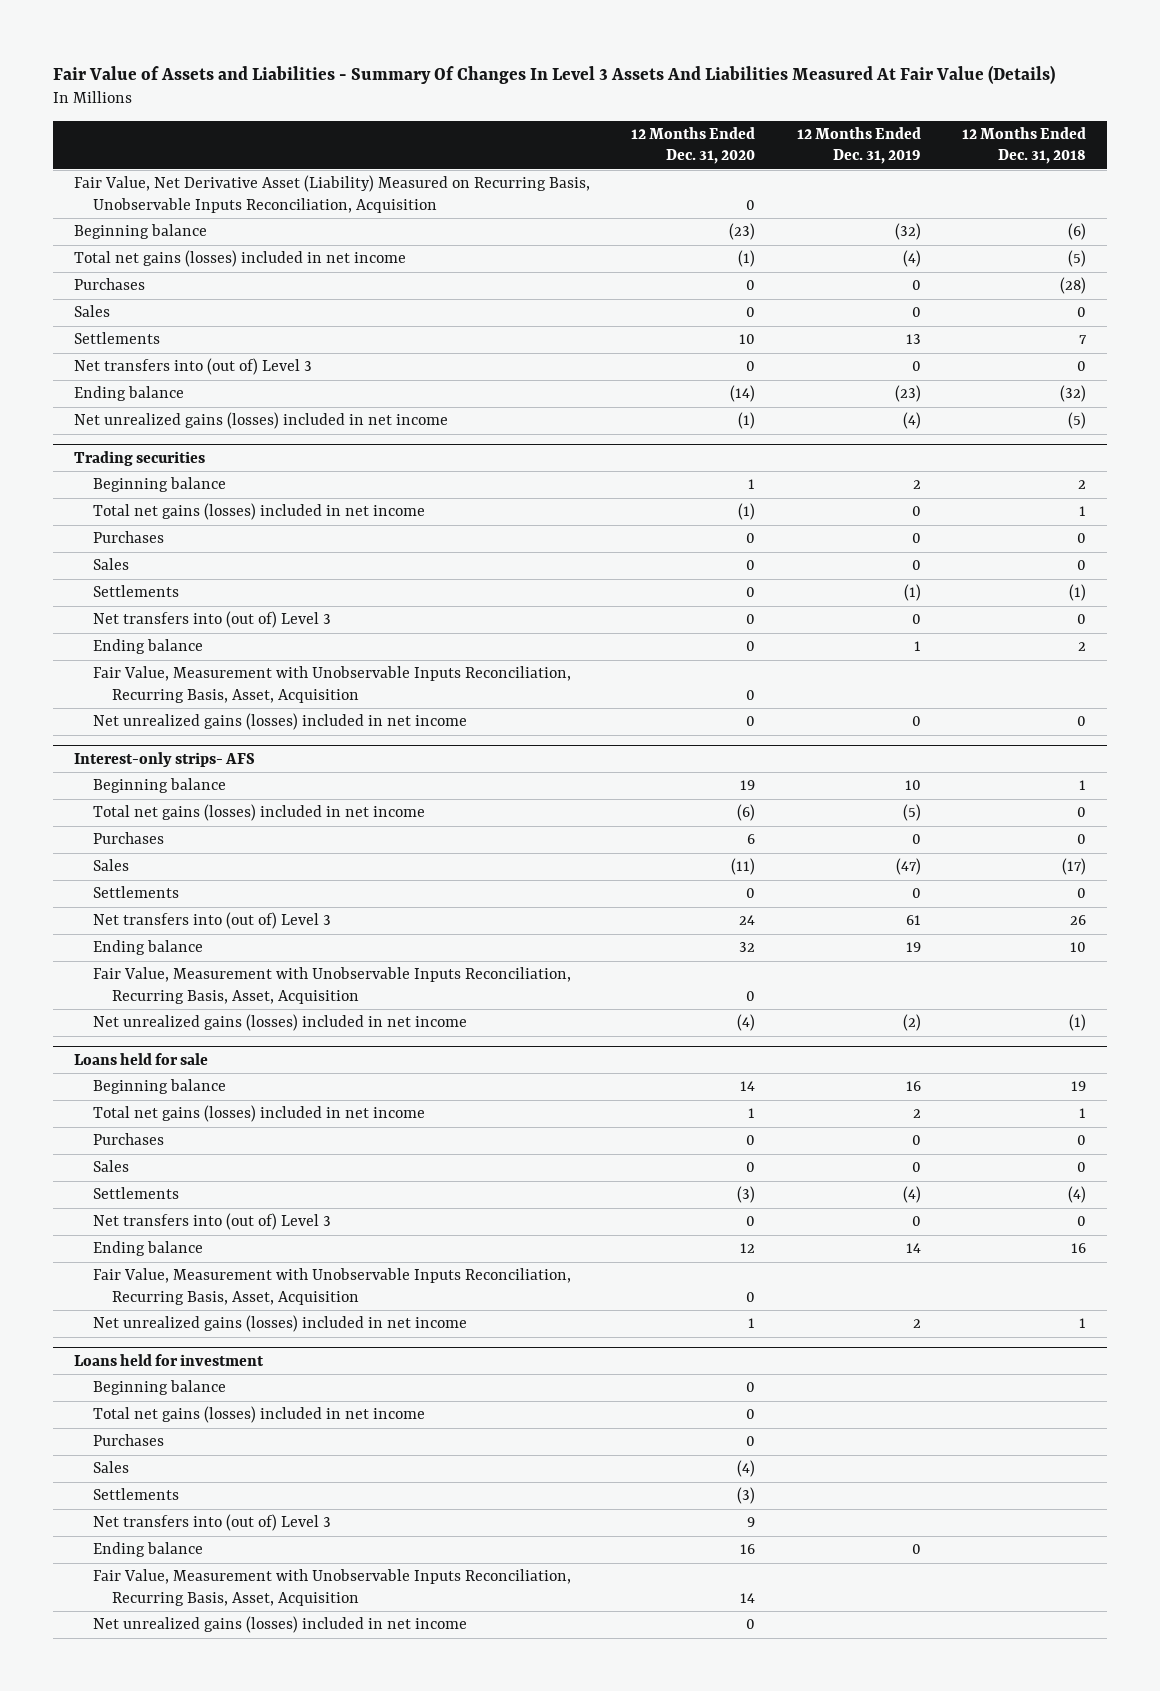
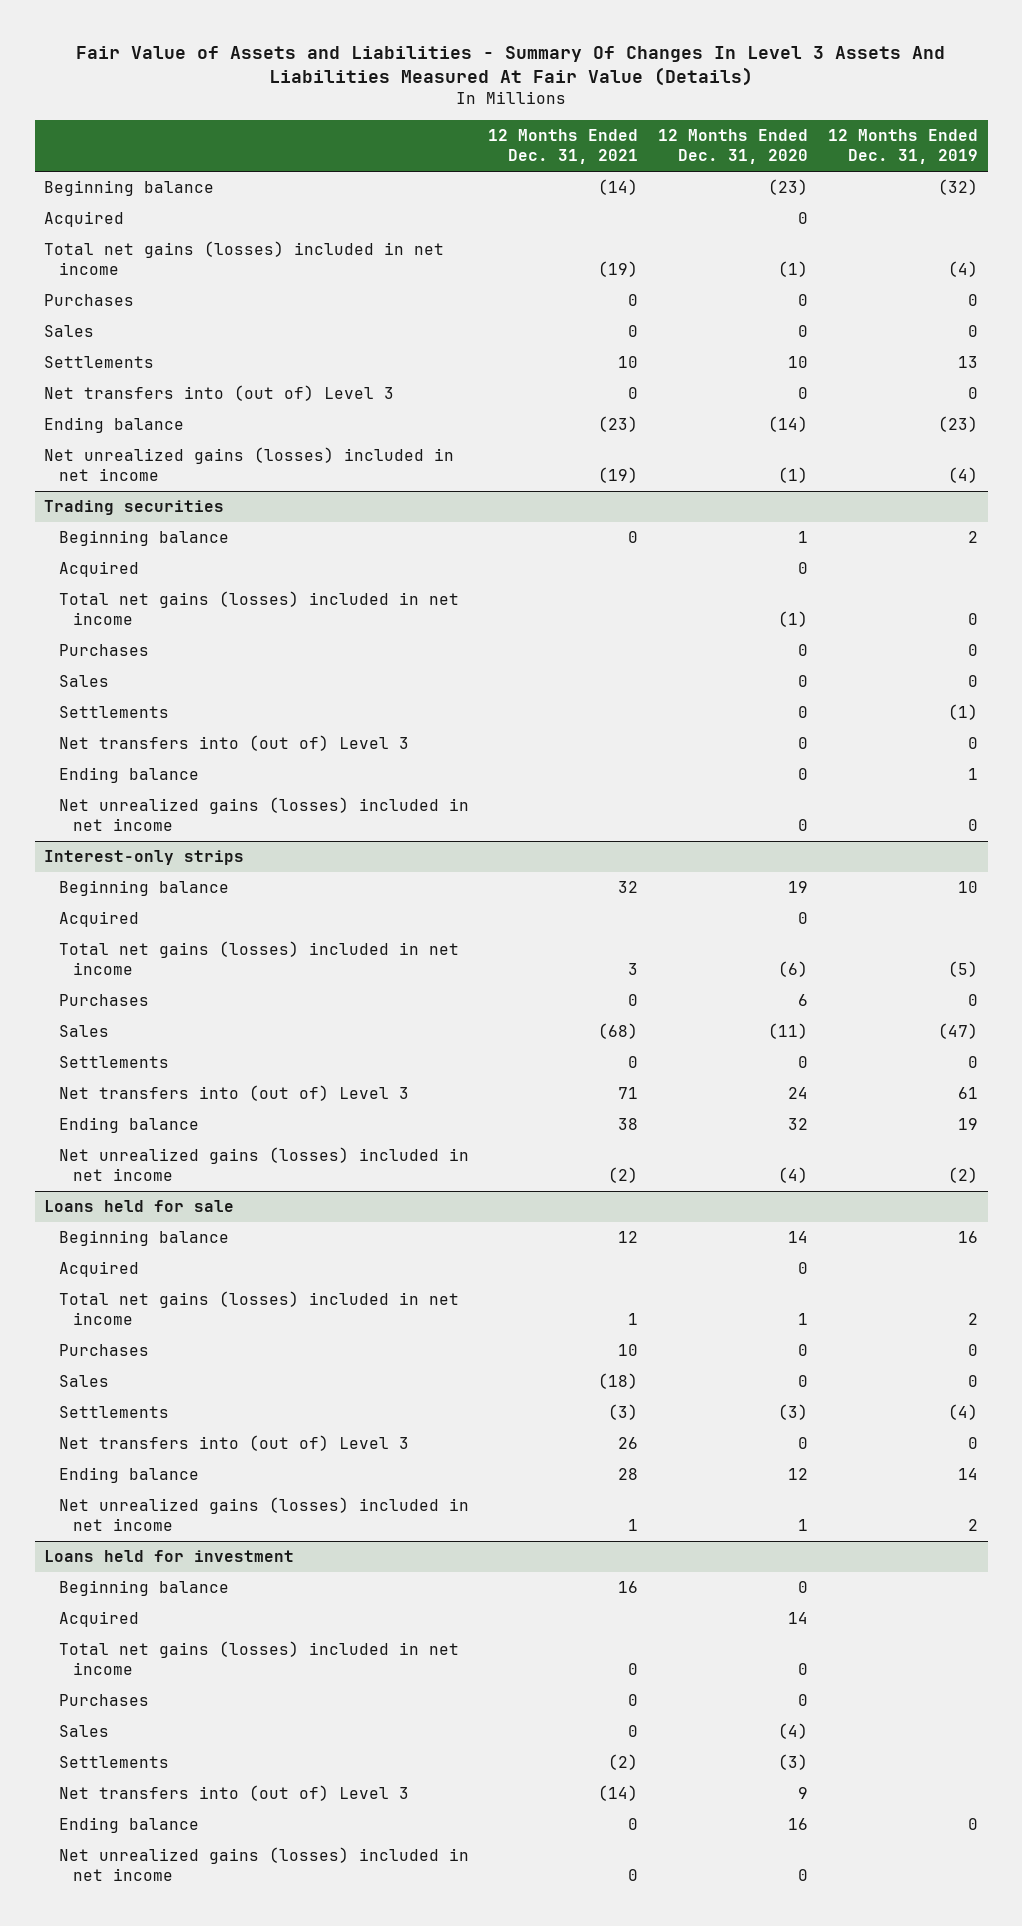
- | 12 Months Ended Dec. 31, 2020 | 12 Months Ended Dec. 31, 2019 | 12 Months Ended Dec. 31, 2018
+ | 12 Months Ended Dec. 31, 2021 | 12 Months Ended Dec. 31, 2020 | 12 Months Ended Dec. 31, 2019
- Fair Value, Net Derivative Asset (Liability) Measured on Recurring Basis, Unobservable Inputs Reconciliation, Acquisition | 0 | |
+ Acquired | | 0 |
@ Trading securities
+ Acquired | | 0 |
- Fair Value, Measurement with Unobservable Inputs Reconciliation, Recurring Basis, Asset, Acquisition | 0 | |
- Interest-only strips- AFS
+ Interest-only strips
+ Acquired | | 0 |
- Fair Value, Measurement with Unobservable Inputs Reconciliation, Recurring Basis, Asset, Acquisition | 0 | |
@ Loans held for sale
+ Acquired | | 0 |
- Fair Value, Measurement with Unobservable Inputs Reconciliation, Recurring Basis, Asset, Acquisition | 0 | |
@ Loans held for investment
+ Acquired | | 14 |
- Fair Value, Measurement with Unobservable Inputs Reconciliation, Recurring Basis, Asset, Acquisition | 14 | |

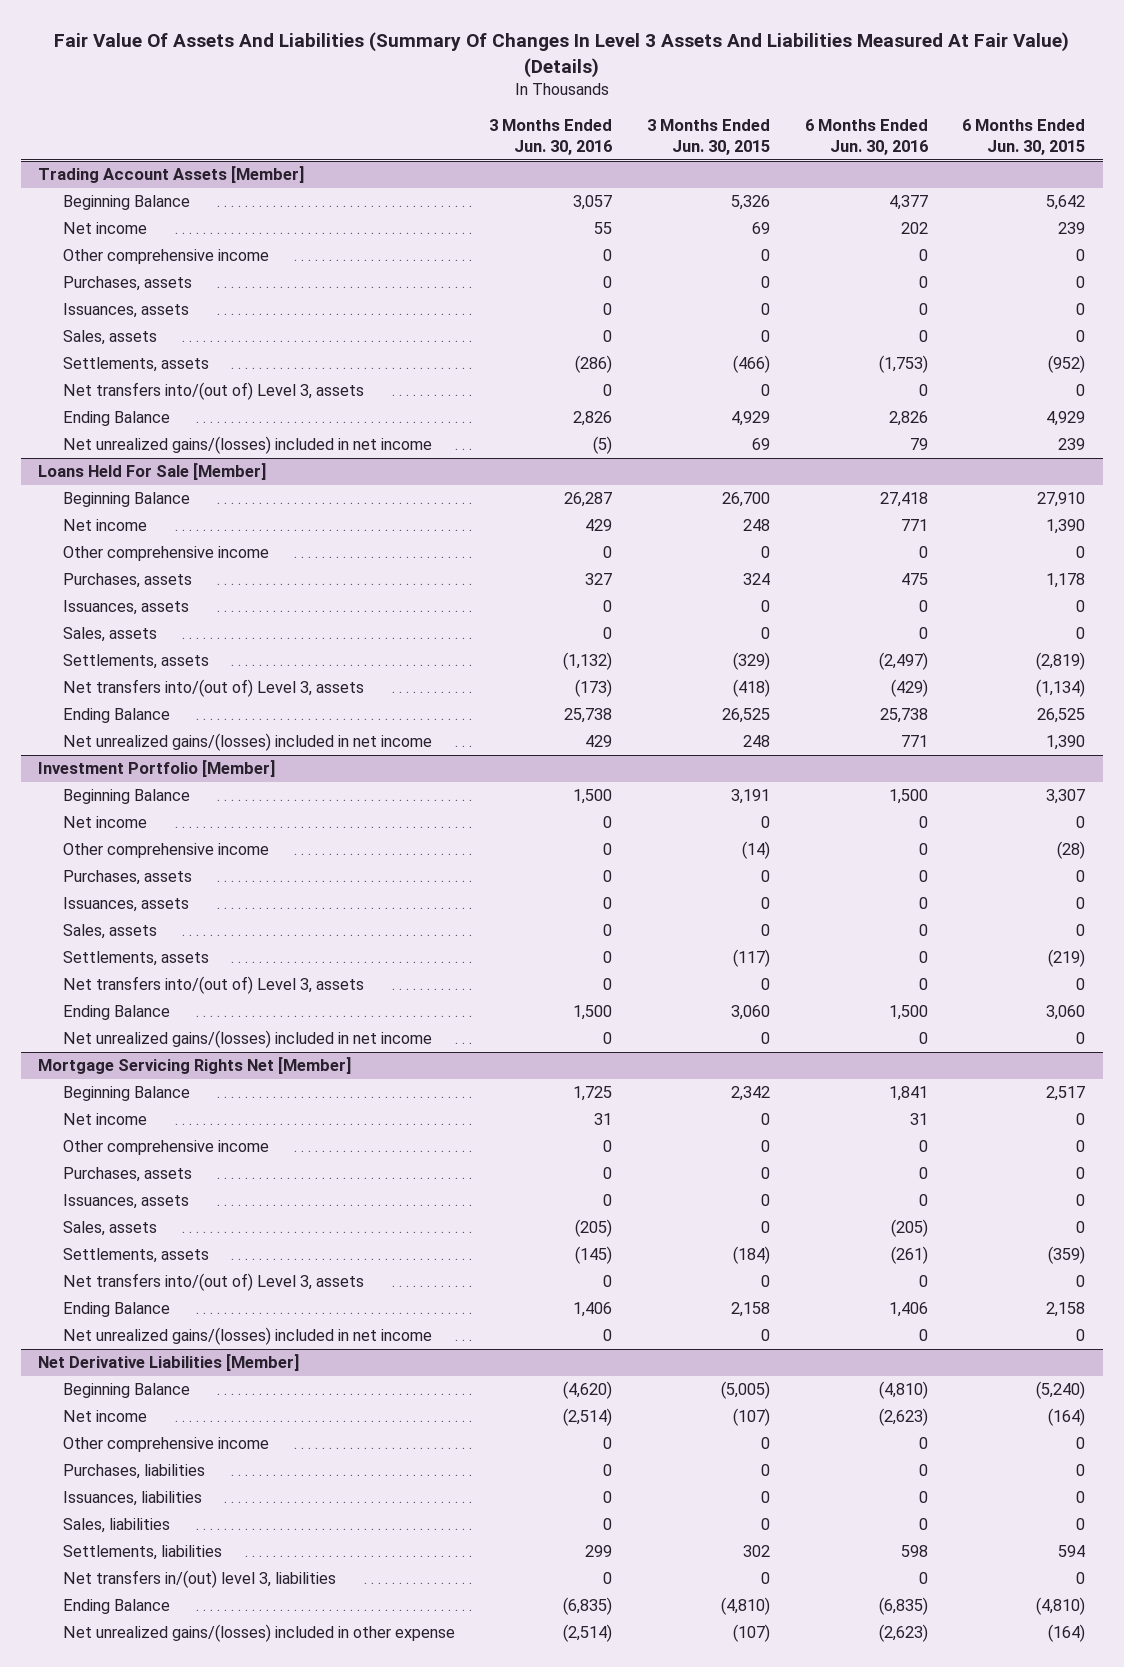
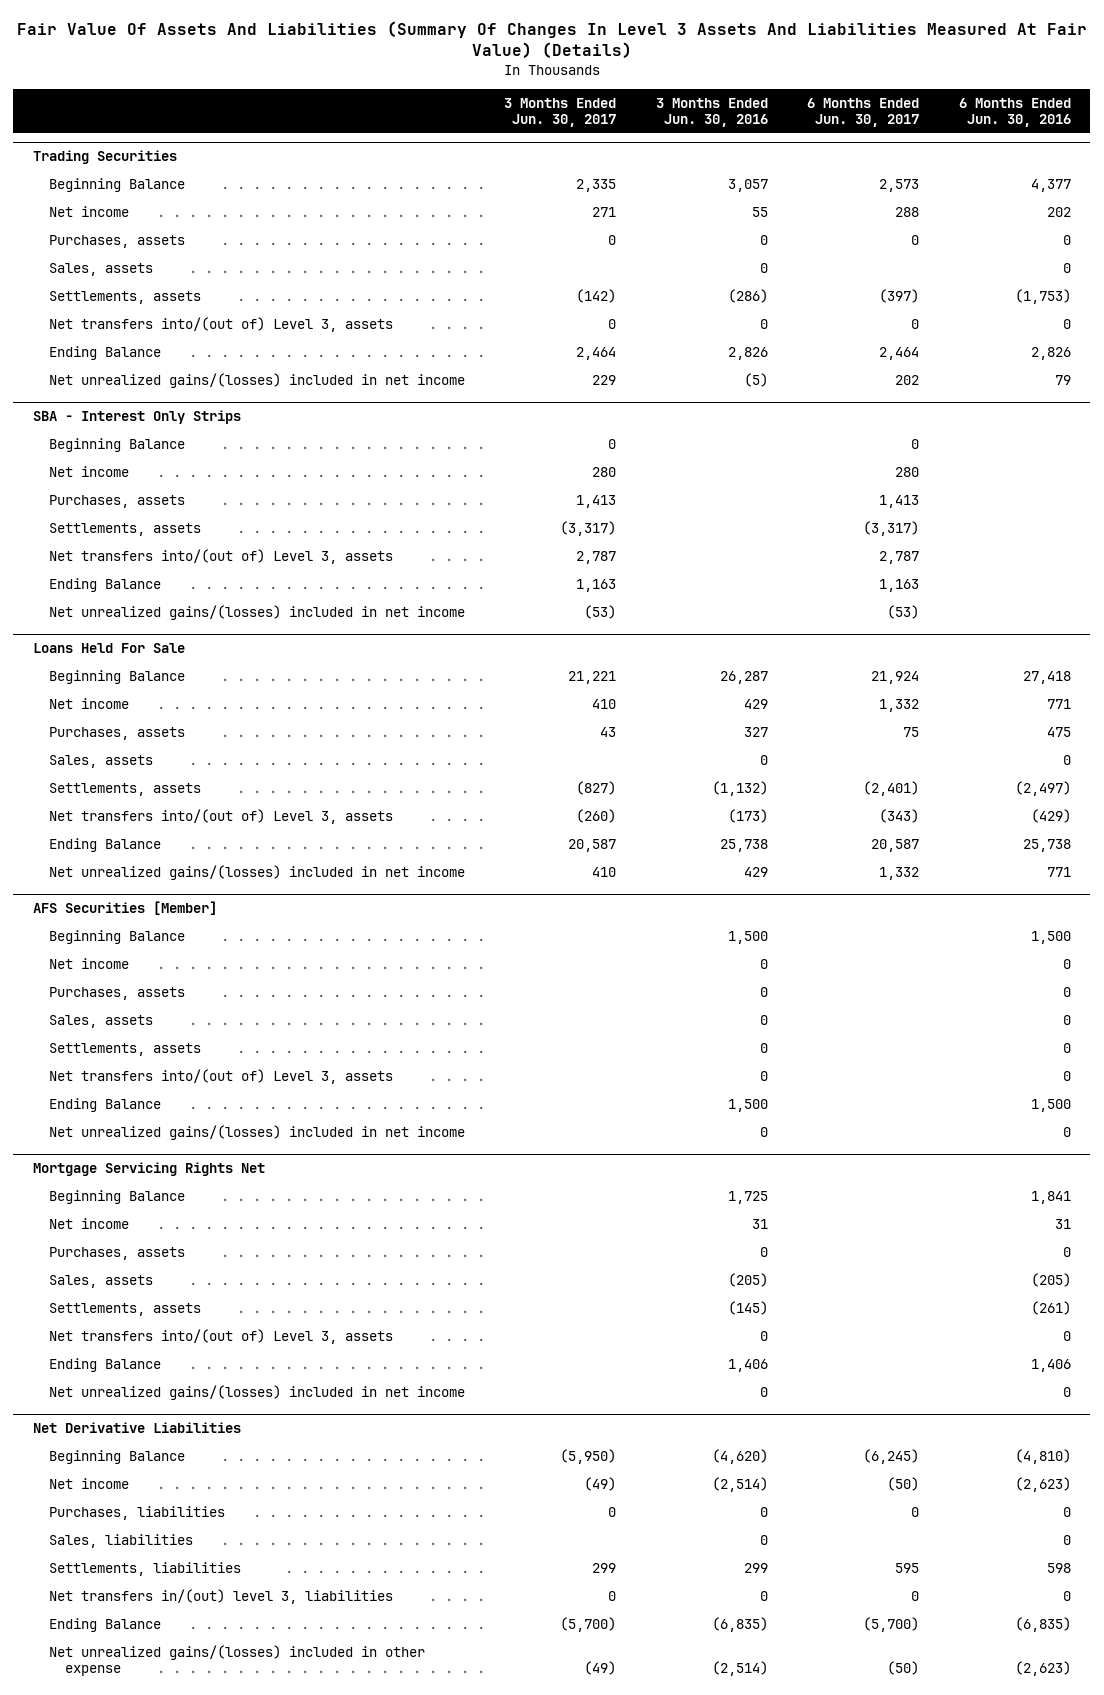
- | 3 Months Ended Jun. 30, 2016 | 3 Months Ended Jun. 30, 2015 | 6 Months Ended Jun. 30, 2016 | 6 Months Ended Jun. 30, 2015
+ | 3 Months Ended Jun. 30, 2017 | 3 Months Ended Jun. 30, 2016 | 6 Months Ended Jun. 30, 2017 | 6 Months Ended Jun. 30, 2016
- Trading Account Assets [Member]
+ Trading Securities
- Other comprehensive income | 0 | 0 | 0 | 0
- Issuances, assets | 0 | 0 | 0 | 0
- Loans Held For Sale [Member]
+ SBA - Interest Only Strips
+ Beginning Balance | 0 | | 0 |
+ Net income | 280 | | 280 |
+ Purchases, assets | 1,413 | | 1,413 |
+ Settlements, assets | (3,317) | | (3,317) |
+ Net transfers into/(out of) Level 3, assets | 2,787 | | 2,787 |
+ Ending Balance | 1,163 | | 1,163 |
+ Net unrealized gains/(losses) included in net income | (53) | | (53) |
+ Loans Held For Sale
- Other comprehensive income | 0 | 0 | 0 | 0
- Issuances, assets | 0 | 0 | 0 | 0
- Investment Portfolio [Member]
+ AFS Securities [Member]
- Other comprehensive income | 0 | (14) | 0 | (28)
- Issuances, assets | 0 | 0 | 0 | 0
- Mortgage Servicing Rights Net [Member]
+ Mortgage Servicing Rights Net
- Other comprehensive income | 0 | 0 | 0 | 0
- Issuances, assets | 0 | 0 | 0 | 0
- Net Derivative Liabilities [Member]
+ Net Derivative Liabilities
- Other comprehensive income | 0 | 0 | 0 | 0
- Issuances, liabilities | 0 | 0 | 0 | 0

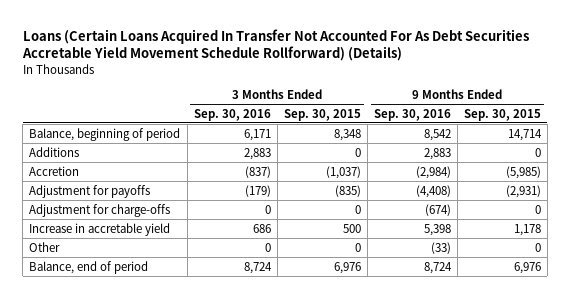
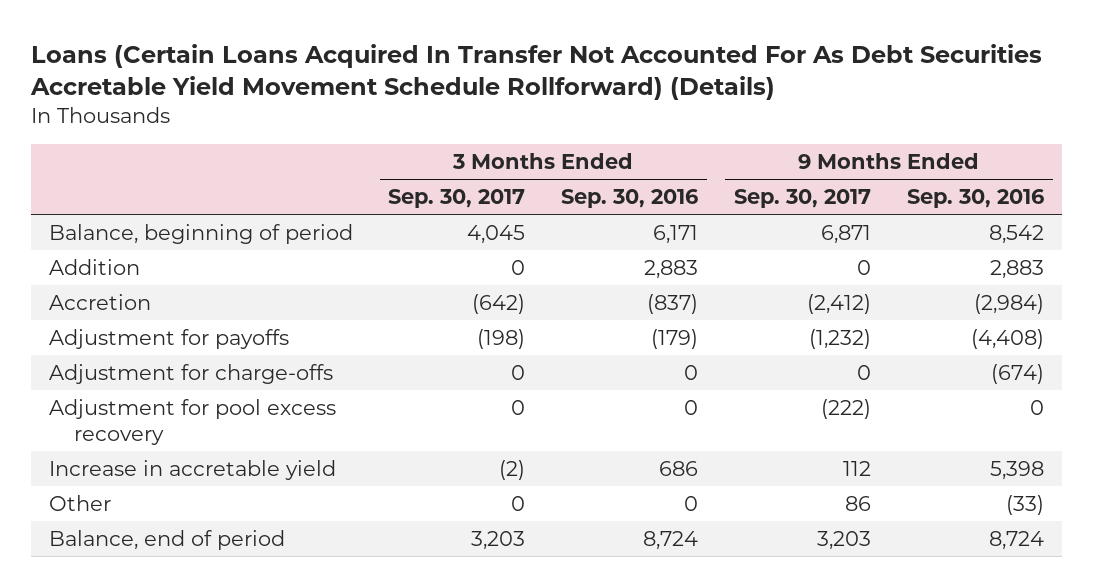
- | 3 Months Ended Sep. 30, 2016 | 3 Months Ended Sep. 30, 2015 | 9 Months Ended Sep. 30, 2016 | 9 Months Ended Sep. 30, 2015
+ | 3 Months Ended Sep. 30, 2017 | 3 Months Ended Sep. 30, 2016 | 9 Months Ended Sep. 30, 2017 | 9 Months Ended Sep. 30, 2016
- Additions | 2,883 | 0 | 2,883 | 0
+ Addition | 0 | 2,883 | 0 | 2,883
+ Adjustment for pool excess recovery | 0 | 0 | (222) | 0

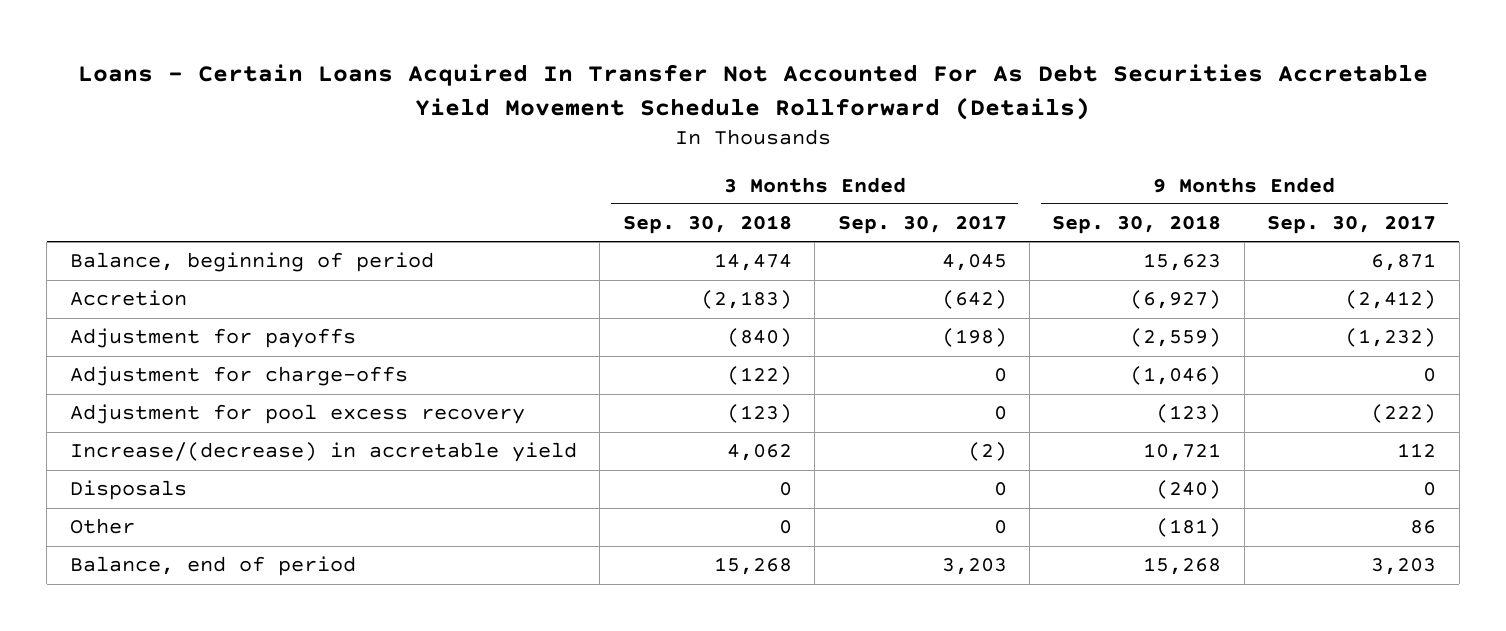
- Loans (Certain Loans Acquired In Transfer Not Accounted For As Debt Securities Accretable Yield Movement Schedule Rollforward) (Details)
+ Loans - Certain Loans Acquired In Transfer Not Accounted For As Debt Securities Accretable Yield Movement Schedule Rollforward (Details)
- | 3 Months Ended Sep. 30, 2017 | 3 Months Ended Sep. 30, 2016 | 9 Months Ended Sep. 30, 2017 | 9 Months Ended Sep. 30, 2016
+ | 3 Months Ended Sep. 30, 2018 | 3 Months Ended Sep. 30, 2017 | 9 Months Ended Sep. 30, 2018 | 9 Months Ended Sep. 30, 2017
- Addition | 0 | 2,883 | 0 | 2,883
- Increase in accretable yield | (2) | 686 | 112 | 5,398
+ Increase/(decrease) in accretable yield | 4,062 | (2) | 10,721 | 112
+ Disposals | 0 | 0 | (240) | 0

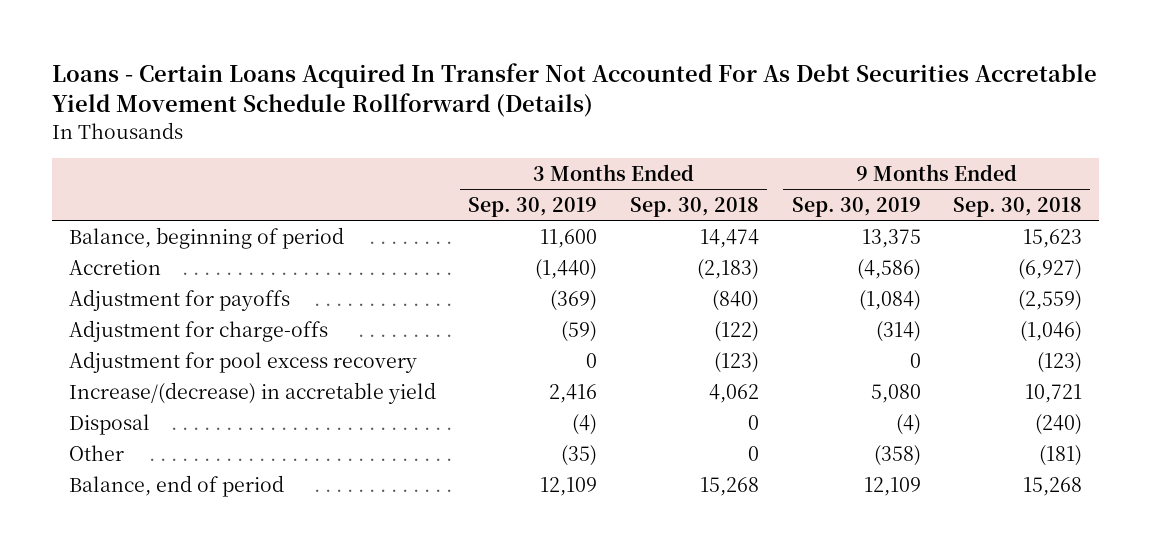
- | 3 Months Ended Sep. 30, 2018 | 3 Months Ended Sep. 30, 2017 | 9 Months Ended Sep. 30, 2018 | 9 Months Ended Sep. 30, 2017
+ | 3 Months Ended Sep. 30, 2019 | 3 Months Ended Sep. 30, 2018 | 9 Months Ended Sep. 30, 2019 | 9 Months Ended Sep. 30, 2018
- Disposals | 0 | 0 | (240) | 0
+ Disposal | (4) | 0 | (4) | (240)

